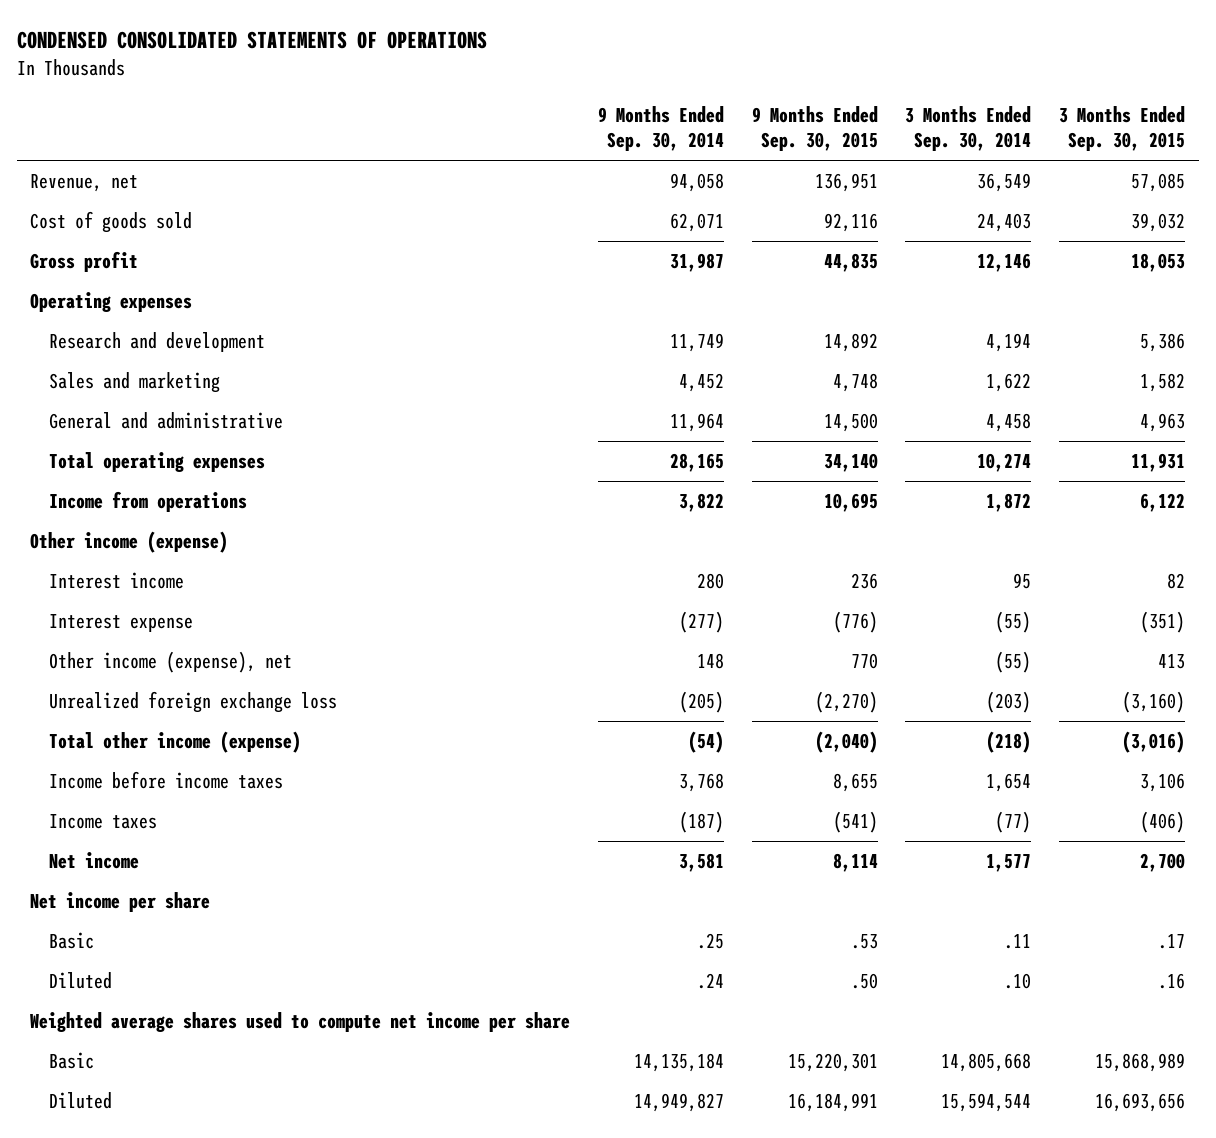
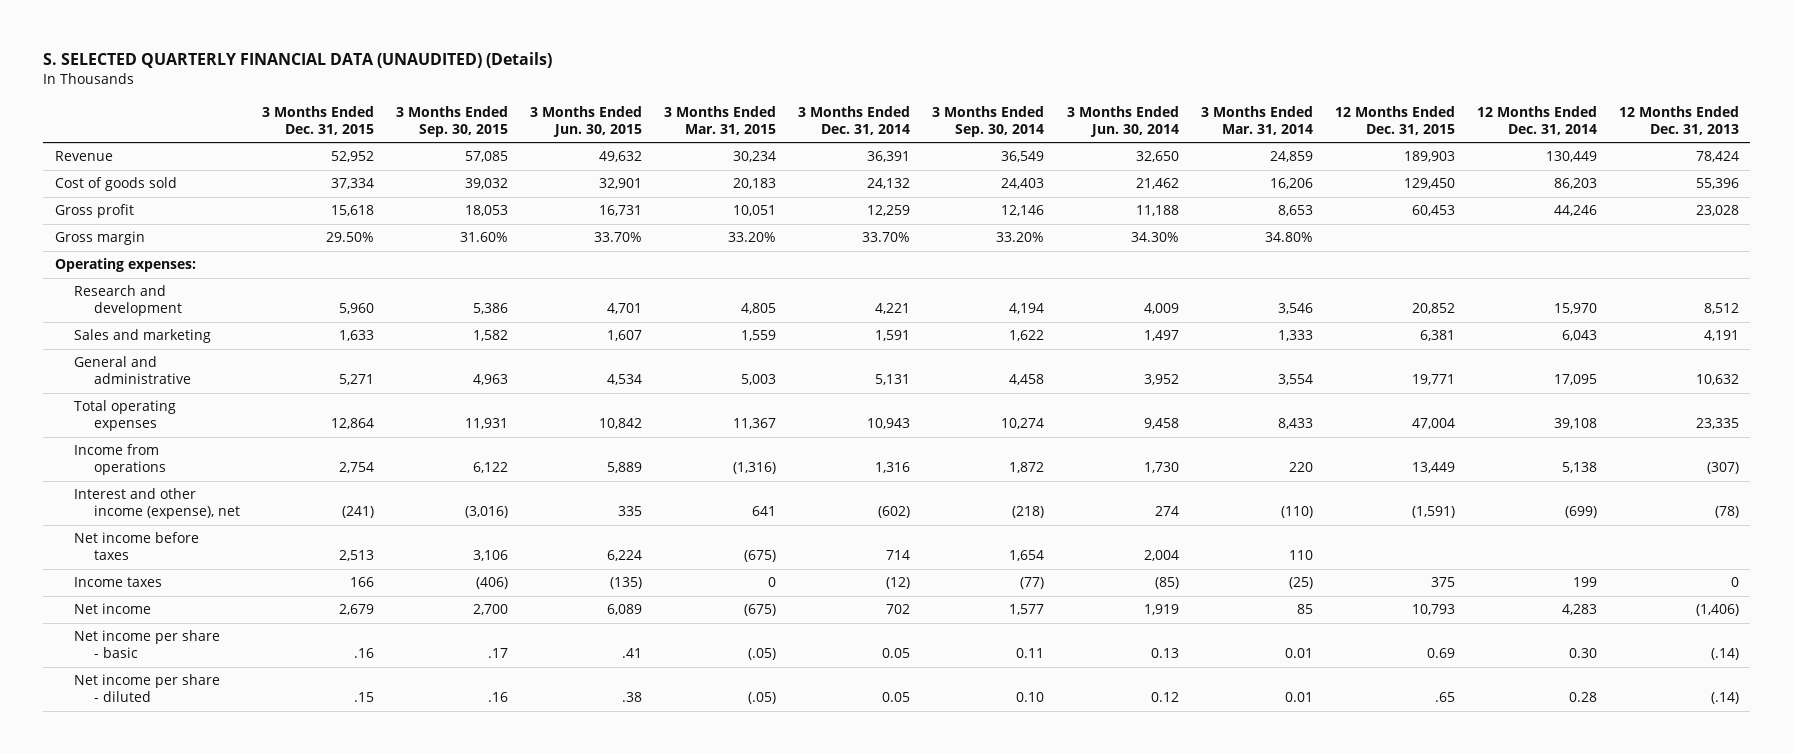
- CONDENSED CONSOLIDATED STATEMENTS OF OPERATIONS
+ S. SELECTED QUARTERLY FINANCIAL DATA (UNAUDITED) (Details)
- | 9 Months Ended Sep. 30, 2014 | 9 Months Ended Sep. 30, 2015 | 3 Months Ended Sep. 30, 2014 | 3 Months Ended Sep. 30, 2015
+ | 3 Months Ended Dec. 31, 2015 | 3 Months Ended Sep. 30, 2015 | 3 Months Ended Jun. 30, 2015 | 3 Months Ended Mar. 31, 2015 | 3 Months Ended Dec. 31, 2014 | 3 Months Ended Sep. 30, 2014 | 3 Months Ended Jun. 30, 2014 | 3 Months Ended Mar. 31, 2014 | 12 Months Ended Dec. 31, 2015 | 12 Months Ended Dec. 31, 2014 | 12 Months Ended Dec. 31, 2013
- Revenue, net | 94,058 | 136,951 | 36,549 | 57,085
+ Revenue | 52,952 | 57,085 | 49,632 | 30,234 | 36,391 | 36,549 | 32,650 | 24,859 | 189,903 | 130,449 | 78,424
- Operating expenses
+ Gross margin | 29.50% | 31.60% | 33.70% | 33.20% | 33.70% | 33.20% | 34.30% | 34.80% | | |
+ Operating expenses:
- Other income (expense)
- Interest income | 280 | 236 | 95 | 82
- Interest expense | (277) | (776) | (55) | (351)
- Other income (expense), net | 148 | 770 | (55) | 413
- Unrealized foreign exchange loss | (205) | (2,270) | (203) | (3,160)
- Total other income (expense) | (54) | (2,040) | (218) | (3,016)
- Income before income taxes | 3,768 | 8,655 | 1,654 | 3,106
+ Interest and other income (expense), net | (241) | (3,016) | 335 | 641 | (602) | (218) | 274 | (110) | (1,591) | (699) | (78)
+ Net income before taxes | 2,513 | 3,106 | 6,224 | (675) | 714 | 1,654 | 2,004 | 110 | | |
- Net income per share
- Basic | .25 | .53 | .11 | .17
- Diluted | .24 | .50 | .10 | .16
- Weighted average shares used to compute net income per share
- Basic | 14,135,184 | 15,220,301 | 14,805,668 | 15,868,989
- Diluted | 14,949,827 | 16,184,991 | 15,594,544 | 16,693,656
+ Net income per share - basic | .16 | .17 | .41 | (.05) | 0.05 | 0.11 | 0.13 | 0.01 | 0.69 | 0.30 | (.14)
+ Net income per share - diluted | .15 | .16 | .38 | (.05) | 0.05 | 0.10 | 0.12 | 0.01 | .65 | 0.28 | (.14)

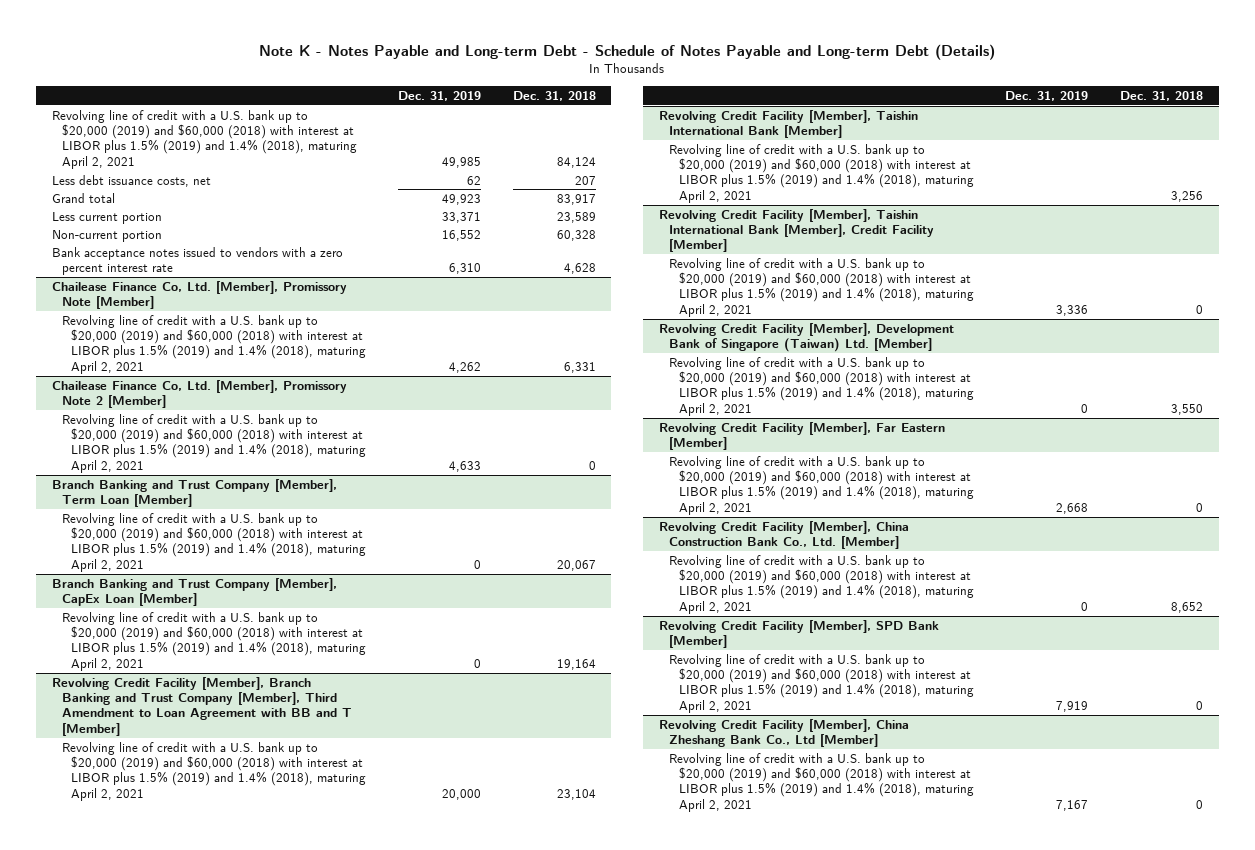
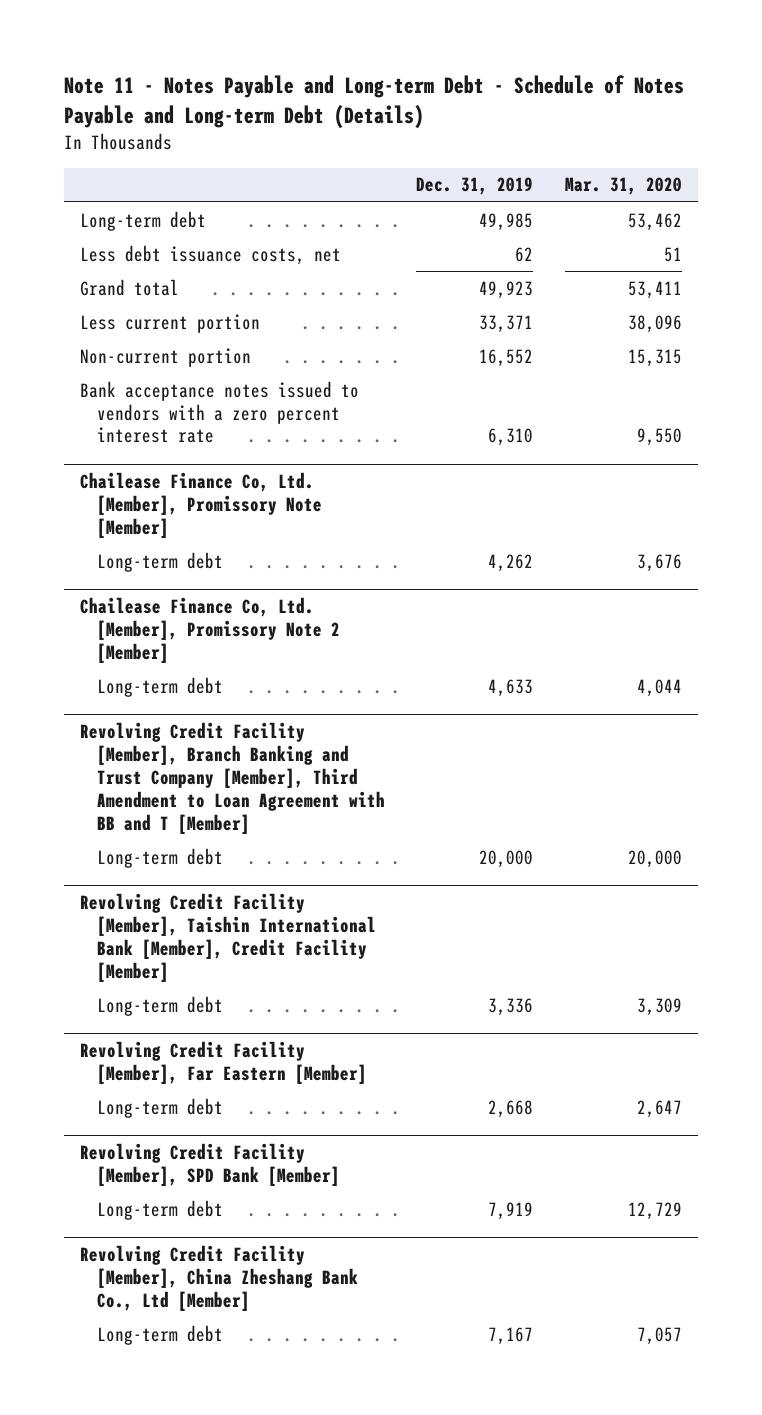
- Note K - Notes Payable and Long-term Debt - Schedule of Notes Payable and Long-term Debt (Details)
+ Note 11 - Notes Payable and Long-term Debt - Schedule of Notes Payable and Long-term Debt (Details)
- | Dec. 31, 2019 | Dec. 31, 2018
+ | Dec. 31, 2019 | Mar. 31, 2020
- Revolving line of credit with a U.S. bank up to $20,000 (2019) and $60,000 (2018) with interest at LIBOR plus 1.5% (2019) and 1.4% (2018), maturing April 2, 2021 | 49,985 | 84,124
+ Long-term debt | 49,985 | 53,462
@ Chailease Finance Co, Ltd. [Member], Promissory Note [Member]
- Revolving line of credit with a U.S. bank up to $20,000 (2019) and $60,000 (2018) with interest at LIBOR plus 1.5% (2019) and 1.4% (2018), maturing April 2, 2021 | 4,262 | 6,331
+ Long-term debt | 4,262 | 3,676
@ Chailease Finance Co, Ltd. [Member], Promissory Note 2 [Member]
- Revolving line of credit with a U.S. bank up to $20,000 (2019) and $60,000 (2018) with interest at LIBOR plus 1.5% (2019) and 1.4% (2018), maturing April 2, 2021 | 4,633 | 0
- Branch Banking and Trust Company [Member], Term Loan [Member]
- Revolving line of credit with a U.S. bank up to $20,000 (2019) and $60,000 (2018) with interest at LIBOR plus 1.5% (2019) and 1.4% (2018), maturing April 2, 2021 | 0 | 20,067
- Branch Banking and Trust Company [Member], CapEx Loan [Member]
- Revolving line of credit with a U.S. bank up to $20,000 (2019) and $60,000 (2018) with interest at LIBOR plus 1.5% (2019) and 1.4% (2018), maturing April 2, 2021 | 0 | 19,164
@ Chailease Finance Co, Ltd. [Member], Promissory Note 2 [Member]
+ Long-term debt | 4,633 | 4,044
@ Revolving Credit Facility [Member], Branch Banking and Trust Company [Member], Third Amendment to Loan Agreement with BB and T [Member]
- Revolving line of credit with a U.S. bank up to $20,000 (2019) and $60,000 (2018) with interest at LIBOR plus 1.5% (2019) and 1.4% (2018), maturing April 2, 2021 | 20,000 | 23,104
- Revolving Credit Facility [Member], Taishin International Bank [Member]
- Revolving line of credit with a U.S. bank up to $20,000 (2019) and $60,000 (2018) with interest at LIBOR plus 1.5% (2019) and 1.4% (2018), maturing April 2, 2021 | | 3,256
@ Revolving Credit Facility [Member], Branch Banking and Trust Company [Member], Third Amendment to Loan Agreement with BB and T [Member]
+ Long-term debt | 20,000 | 20,000
@ Revolving Credit Facility [Member], Taishin International Bank [Member], Credit Facility [Member]
- Revolving line of credit with a U.S. bank up to $20,000 (2019) and $60,000 (2018) with interest at LIBOR plus 1.5% (2019) and 1.4% (2018), maturing April 2, 2021 | 3,336 | 0
- Revolving Credit Facility [Member], Development Bank of Singapore (Taiwan) Ltd. [Member]
- Revolving line of credit with a U.S. bank up to $20,000 (2019) and $60,000 (2018) with interest at LIBOR plus 1.5% (2019) and 1.4% (2018), maturing April 2, 2021 | 0 | 3,550
@ Revolving Credit Facility [Member], Taishin International Bank [Member], Credit Facility [Member]
+ Long-term debt | 3,336 | 3,309
@ Revolving Credit Facility [Member], Far Eastern [Member]
- Revolving line of credit with a U.S. bank up to $20,000 (2019) and $60,000 (2018) with interest at LIBOR plus 1.5% (2019) and 1.4% (2018), maturing April 2, 2021 | 2,668 | 0
- Revolving Credit Facility [Member], China Construction Bank Co., Ltd. [Member]
- Revolving line of credit with a U.S. bank up to $20,000 (2019) and $60,000 (2018) with interest at LIBOR plus 1.5% (2019) and 1.4% (2018), maturing April 2, 2021 | 0 | 8,652
@ Revolving Credit Facility [Member], Far Eastern [Member]
+ Long-term debt | 2,668 | 2,647
@ Revolving Credit Facility [Member], SPD Bank [Member]
- Revolving line of credit with a U.S. bank up to $20,000 (2019) and $60,000 (2018) with interest at LIBOR plus 1.5% (2019) and 1.4% (2018), maturing April 2, 2021 | 7,919 | 0
+ Long-term debt | 7,919 | 12,729
@ Revolving Credit Facility [Member], China Zheshang Bank Co., Ltd [Member]
- Revolving line of credit with a U.S. bank up to $20,000 (2019) and $60,000 (2018) with interest at LIBOR plus 1.5% (2019) and 1.4% (2018), maturing April 2, 2021 | 7,167 | 0
+ Long-term debt | 7,167 | 7,057

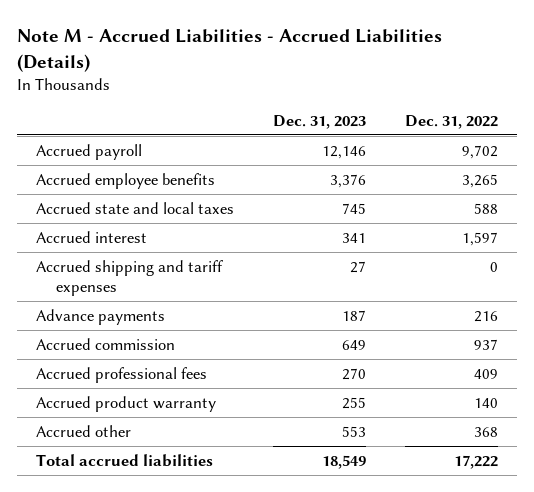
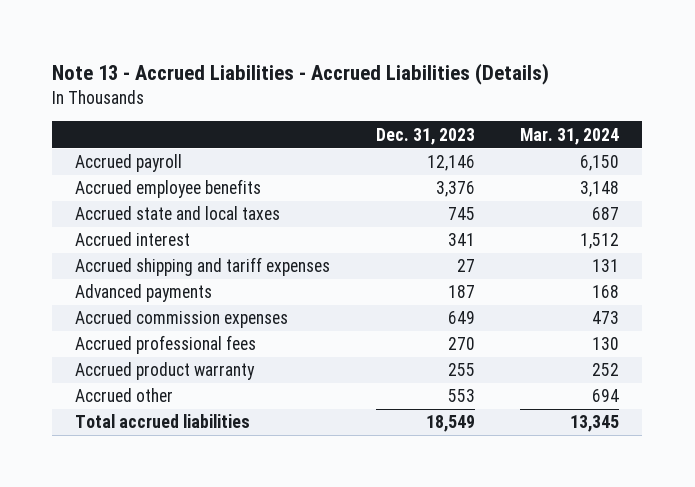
- Note M - Accrued Liabilities - Accrued Liabilities (Details)
+ Note 13 - Accrued Liabilities - Accrued Liabilities (Details)
- | Dec. 31, 2023 | Dec. 31, 2022
+ | Dec. 31, 2023 | Mar. 31, 2024
- Advance payments | 187 | 216
- Accrued commission | 649 | 937
+ Advanced payments | 187 | 168
+ Accrued commission expenses | 649 | 473

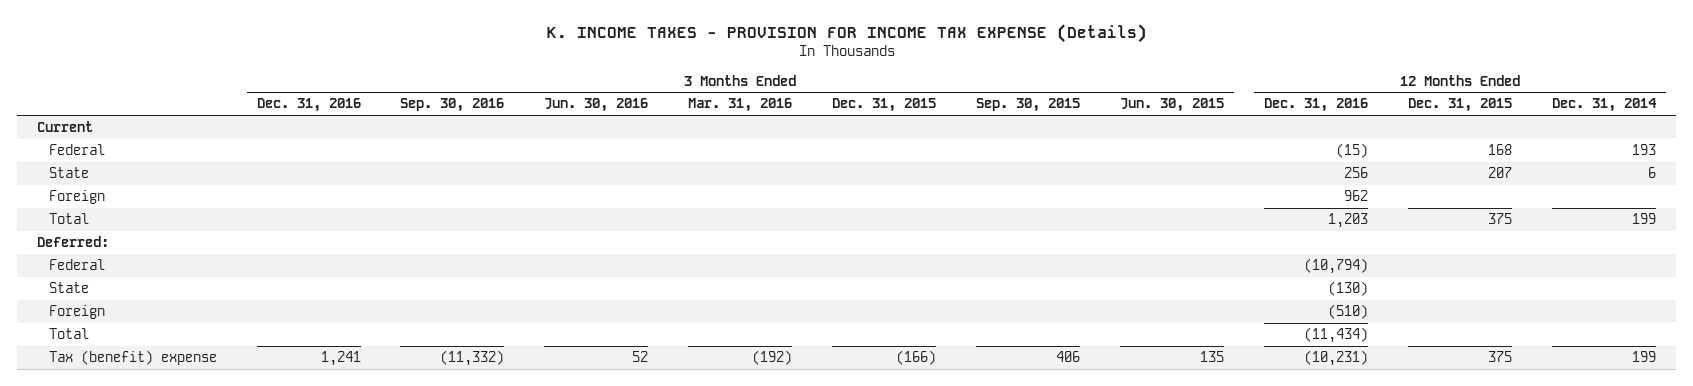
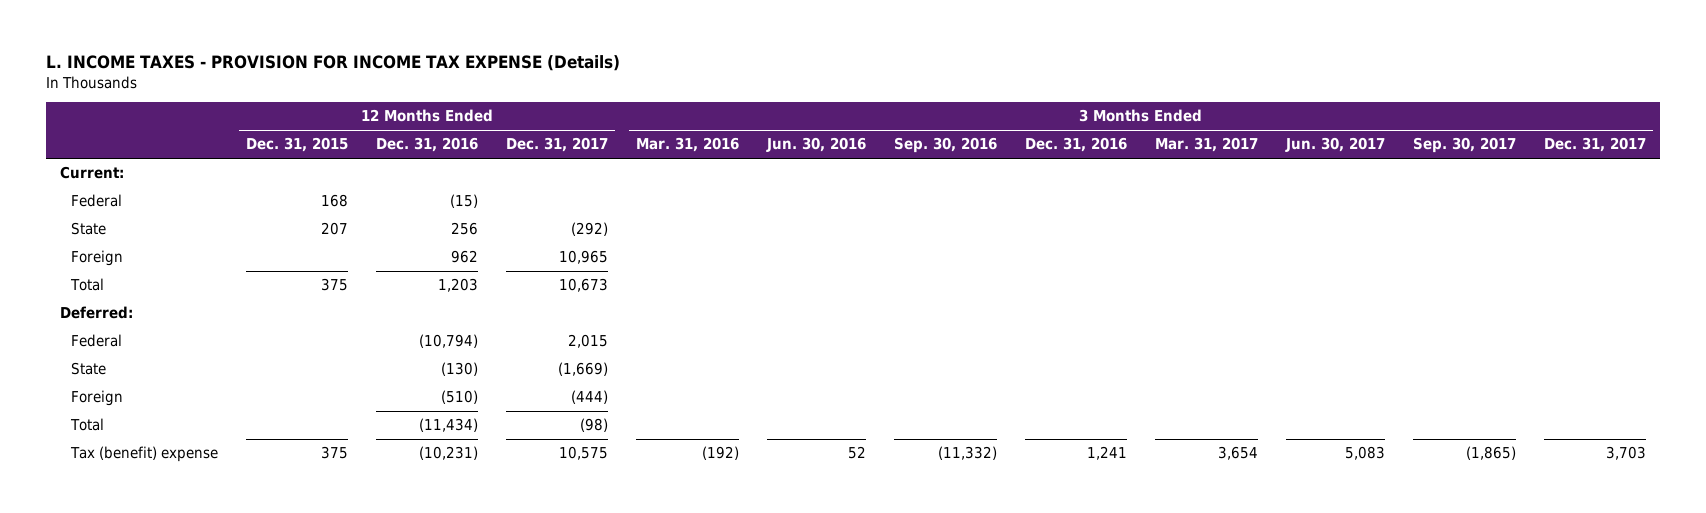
- K. INCOME TAXES - PROVISION FOR INCOME TAX EXPENSE (Details)
+ L. INCOME TAXES - PROVISION FOR INCOME TAX EXPENSE (Details)
- | 3 Months Ended Dec. 31, 2016 | 3 Months Ended Sep. 30, 2016 | 3 Months Ended Jun. 30, 2016 | 3 Months Ended Mar. 31, 2016 | 3 Months Ended Dec. 31, 2015 | 3 Months Ended Sep. 30, 2015 | 3 Months Ended Jun. 30, 2015 | 12 Months Ended Dec. 31, 2016 | 12 Months Ended Dec. 31, 2015 | 12 Months Ended Dec. 31, 2014
+ | 12 Months Ended Dec. 31, 2015 | 12 Months Ended Dec. 31, 2016 | 12 Months Ended Dec. 31, 2017 | 3 Months Ended Mar. 31, 2016 | 3 Months Ended Jun. 30, 2016 | 3 Months Ended Sep. 30, 2016 | 3 Months Ended Dec. 31, 2016 | 3 Months Ended Mar. 31, 2017 | 3 Months Ended Jun. 30, 2017 | 3 Months Ended Sep. 30, 2017 | 3 Months Ended Dec. 31, 2017
- Current
+ Current:

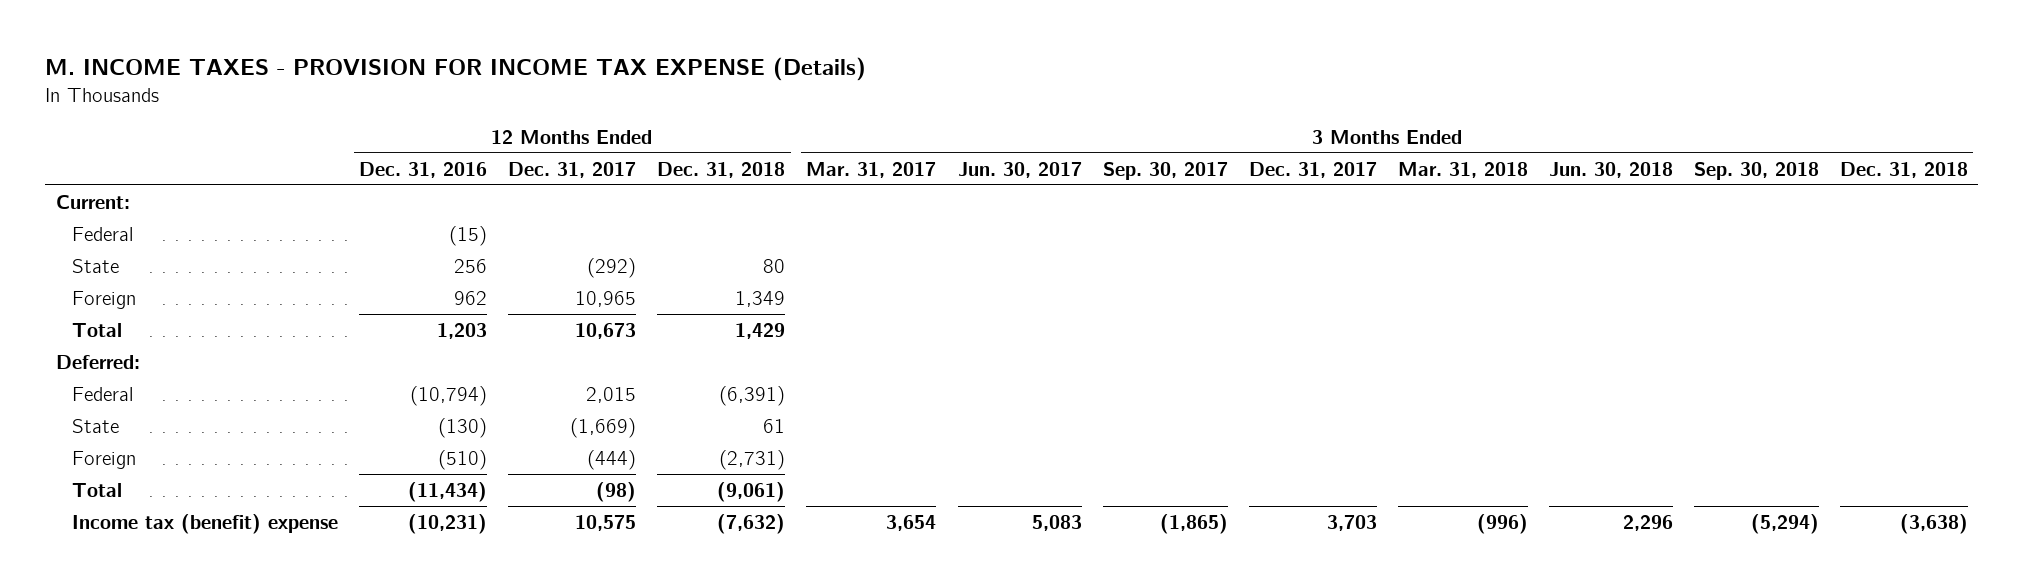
- L. INCOME TAXES - PROVISION FOR INCOME TAX EXPENSE (Details)
+ M. INCOME TAXES - PROVISION FOR INCOME TAX EXPENSE (Details)
- | 12 Months Ended Dec. 31, 2015 | 12 Months Ended Dec. 31, 2016 | 12 Months Ended Dec. 31, 2017 | 3 Months Ended Mar. 31, 2016 | 3 Months Ended Jun. 30, 2016 | 3 Months Ended Sep. 30, 2016 | 3 Months Ended Dec. 31, 2016 | 3 Months Ended Mar. 31, 2017 | 3 Months Ended Jun. 30, 2017 | 3 Months Ended Sep. 30, 2017 | 3 Months Ended Dec. 31, 2017
+ | 12 Months Ended Dec. 31, 2016 | 12 Months Ended Dec. 31, 2017 | 12 Months Ended Dec. 31, 2018 | 3 Months Ended Mar. 31, 2017 | 3 Months Ended Jun. 30, 2017 | 3 Months Ended Sep. 30, 2017 | 3 Months Ended Dec. 31, 2017 | 3 Months Ended Mar. 31, 2018 | 3 Months Ended Jun. 30, 2018 | 3 Months Ended Sep. 30, 2018 | 3 Months Ended Dec. 31, 2018
- Tax (benefit) expense | 375 | (10,231) | 10,575 | (192) | 52 | (11,332) | 1,241 | 3,654 | 5,083 | (1,865) | 3,703
+ Income tax (benefit) expense | (10,231) | 10,575 | (7,632) | 3,654 | 5,083 | (1,865) | 3,703 | (996) | 2,296 | (5,294) | (3,638)

